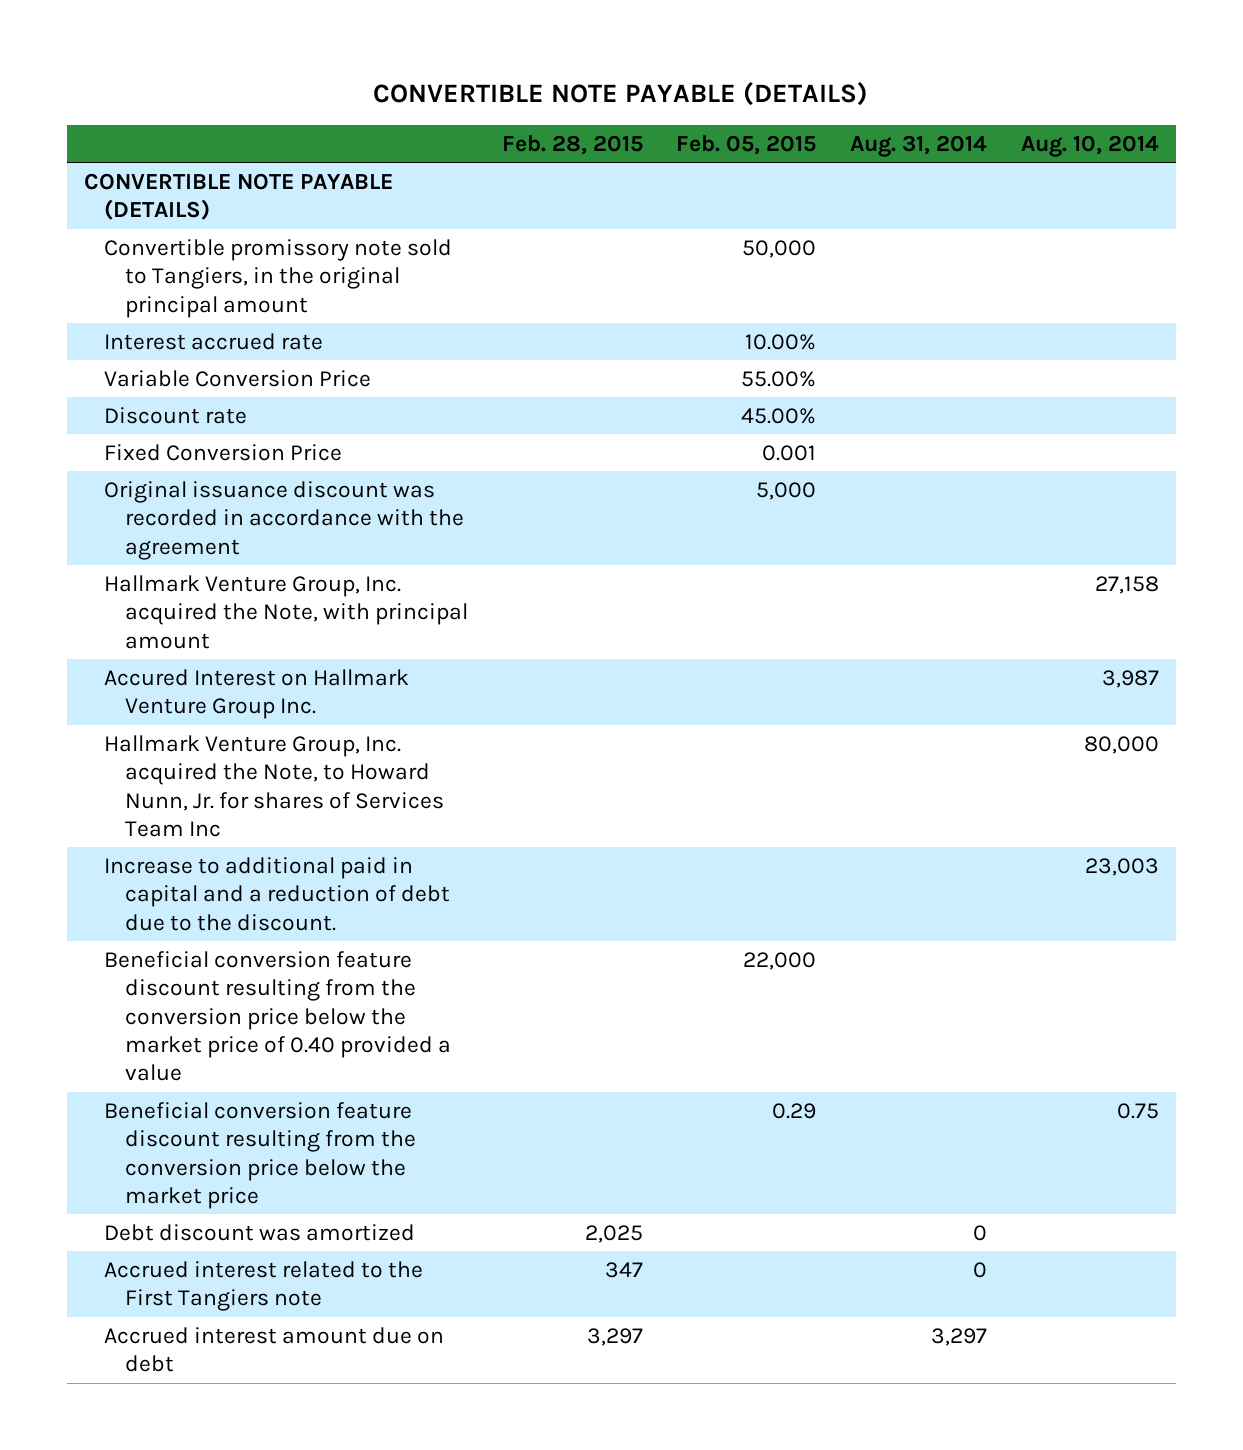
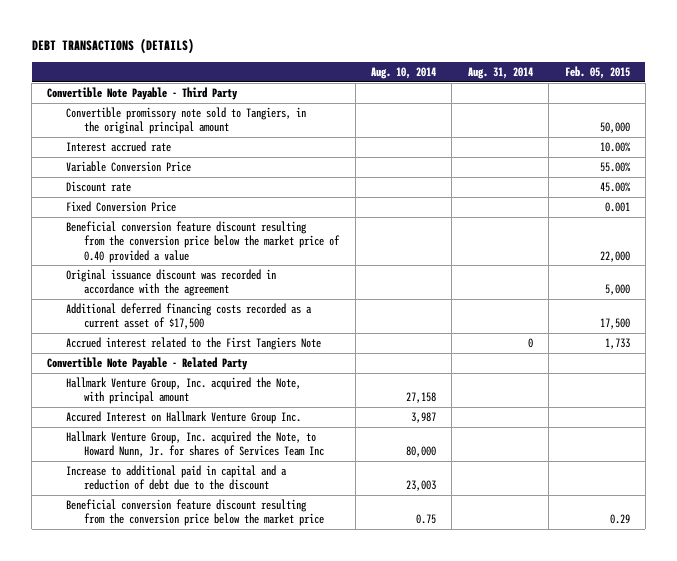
- CONVERTIBLE NOTE PAYABLE (DETAILS)
+ DEBT TRANSACTIONS (DETAILS)
- | Feb. 28, 2015 | Feb. 05, 2015 | Aug. 31, 2014 | Aug. 10, 2014
+ | Aug. 10, 2014 | Aug. 31, 2014 | Feb. 05, 2015
- CONVERTIBLE NOTE PAYABLE (DETAILS)
+ Convertible Note Payable - Third Party
moved up: Beneficial conversion feature discount resulting from the conversion price below the market price of 0.40 provided a value | | | 22,000
+ Additional deferred financing costs recorded as a current asset of $17,500 | | | 17,500
+ Accrued interest related to the First Tangiers Note | | 0 | 1,733
+ Convertible Note Payable - Related Party
- Increase to additional paid in capital and a reduction of debt due to the discount. | | | | 23,003
+ Increase to additional paid in capital and a reduction of debt due to the discount | 23,003 | |
- Debt discount was amortized | 2,025 | | 0 |
- Accrued interest related to the First Tangiers note | 347 | | 0 |
- Accrued interest amount due on debt | 3,297 | | 3,297 |

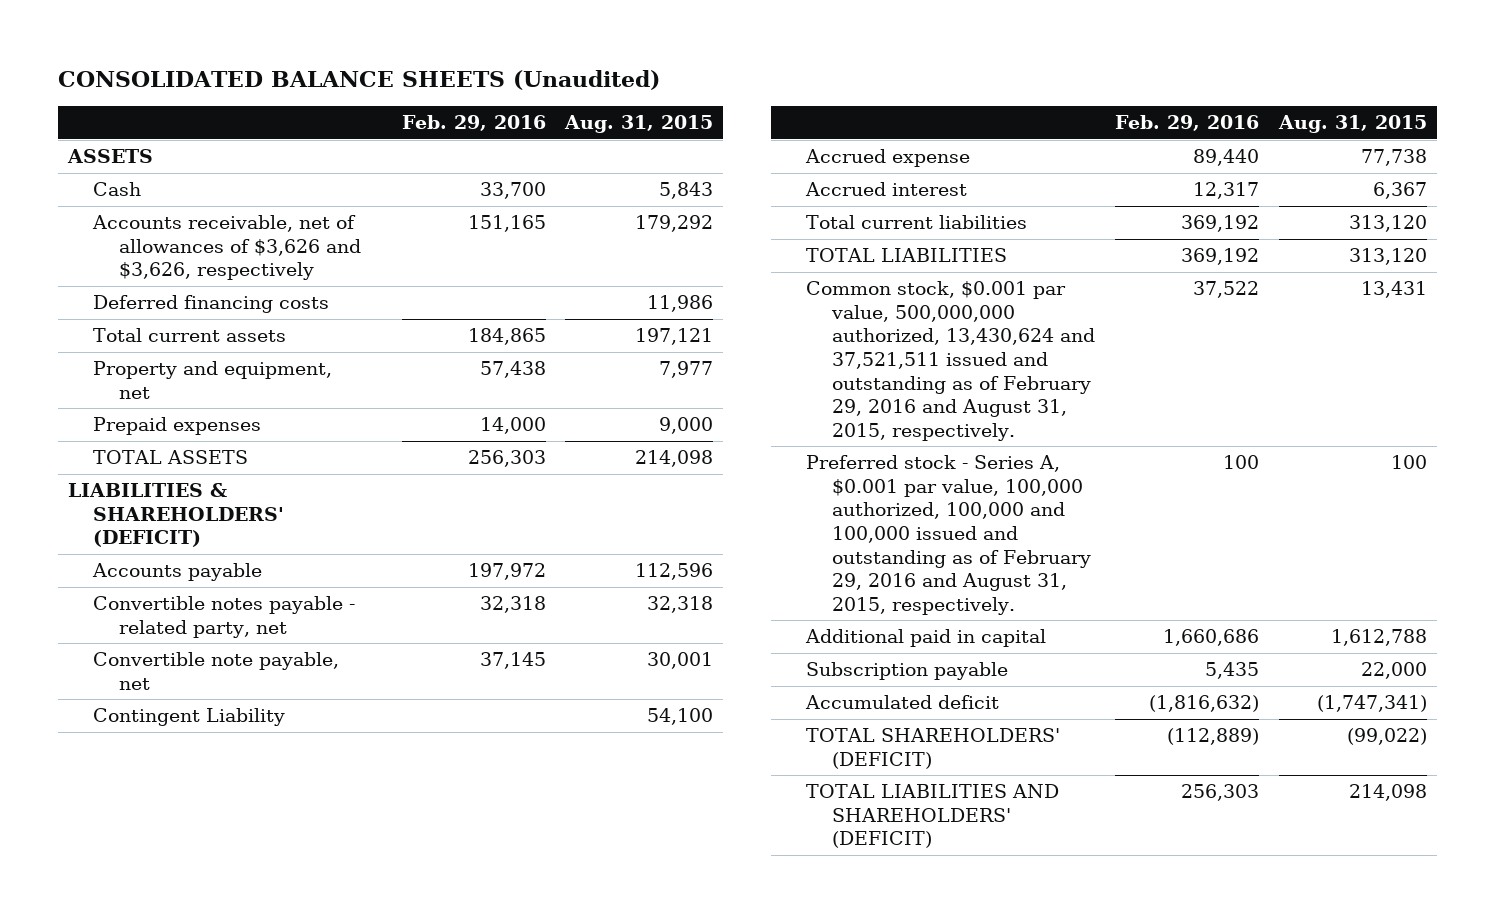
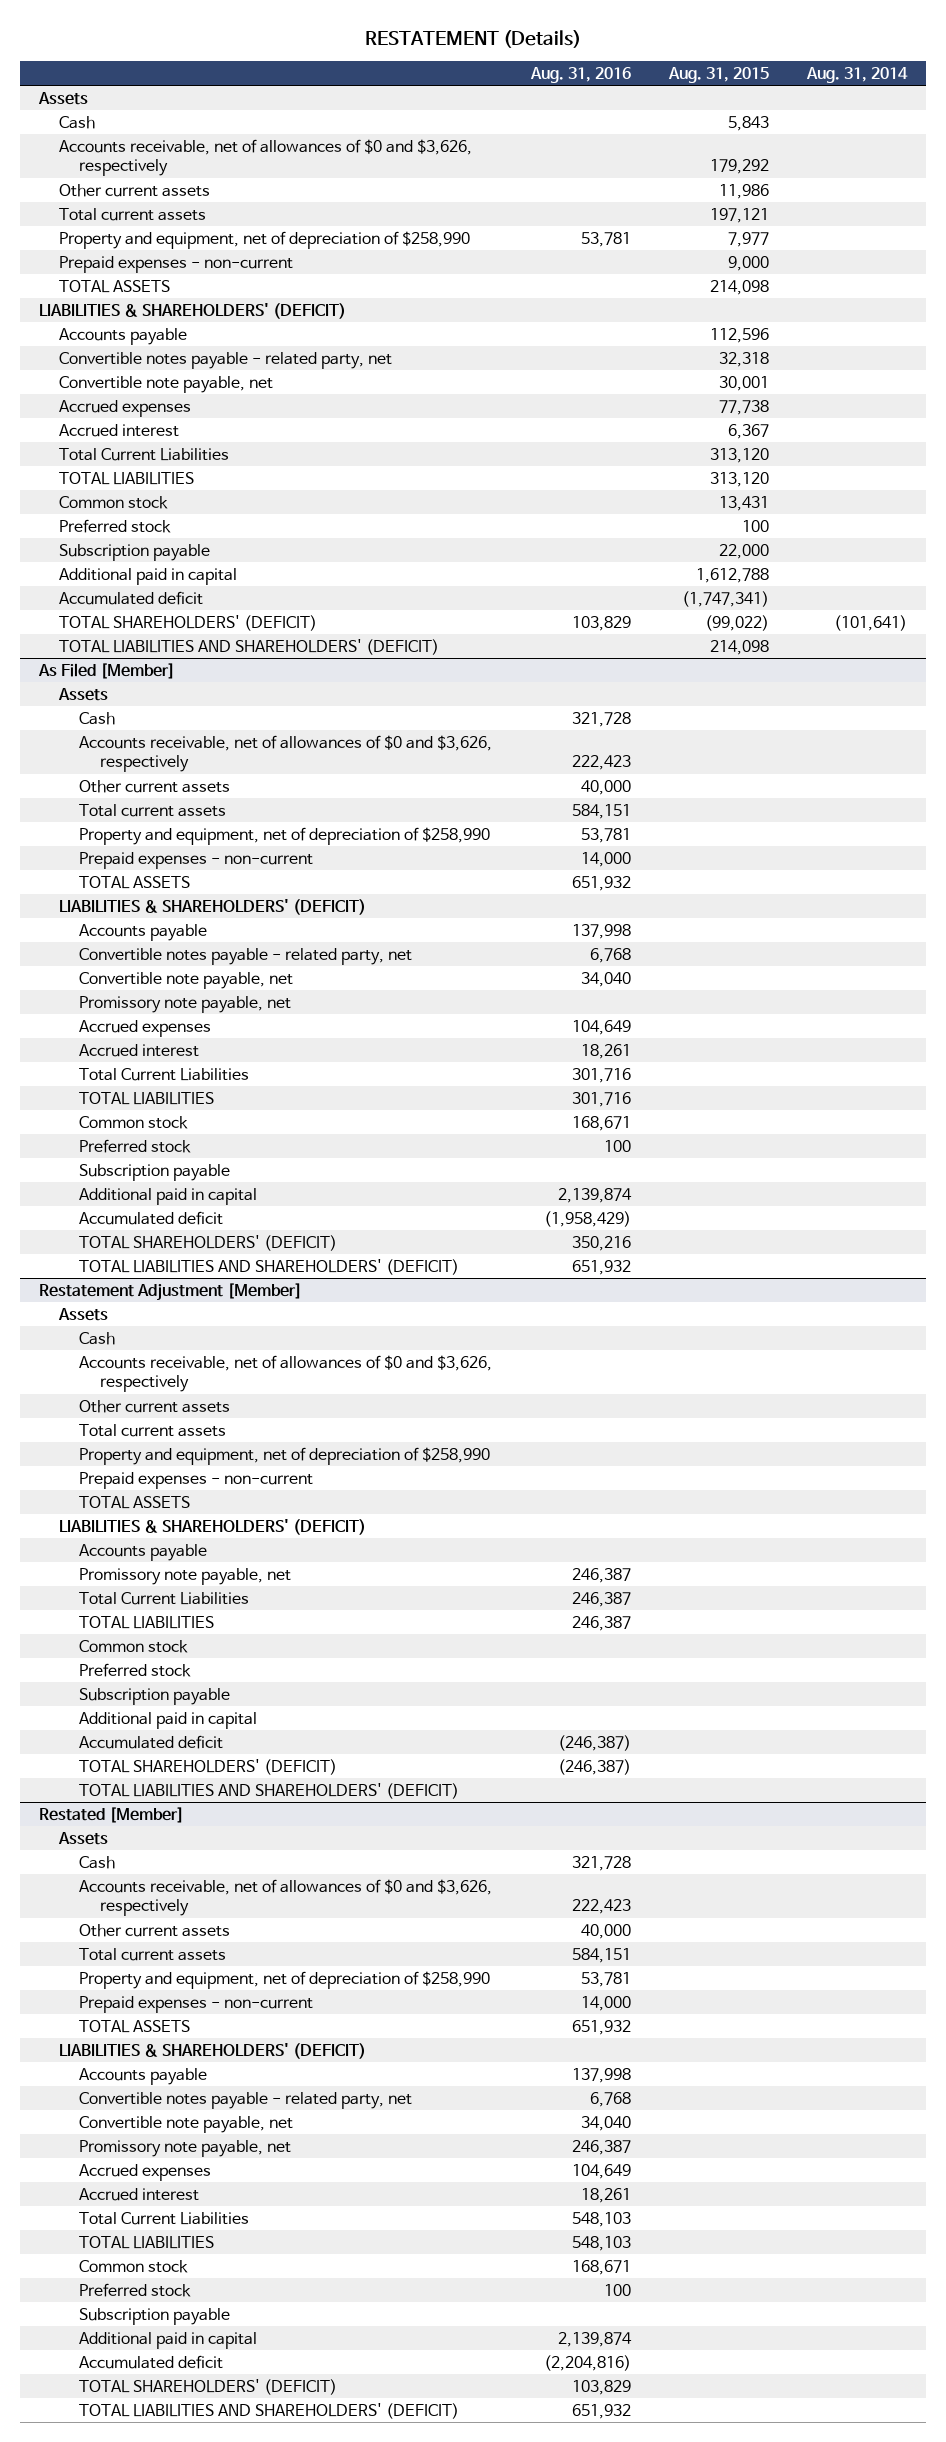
- CONSOLIDATED BALANCE SHEETS (Unaudited)
+ RESTATEMENT (Details)
- | Feb. 29, 2016 | Aug. 31, 2015
+ | Aug. 31, 2016 | Aug. 31, 2015 | Aug. 31, 2014
- ASSETS
+ Assets
- Accounts receivable, net of allowances of $3,626 and $3,626, respectively | 151,165 | 179,292
- Deferred financing costs | | 11,986
+ Accounts receivable, net of allowances of $0 and $3,626, respectively | | 179,292 |
+ Other current assets | | 11,986 |
- Property and equipment, net | 57,438 | 7,977
- Prepaid expenses | 14,000 | 9,000
+ Property and equipment, net of depreciation of $258,990 | 53,781 | 7,977 |
+ Prepaid expenses - non-current | | 9,000 |
- Contingent Liability | | 54,100
- Accrued expense | 89,440 | 77,738
+ Accrued expenses | | 77,738 |
- Total current liabilities | 369,192 | 313,120
+ Total Current Liabilities | | 313,120 |
- Common stock, $0.001 par value, 500,000,000 authorized, 13,430,624 and 37,521,511 issued and outstanding as of February 29, 2016 and August 31, 2015, respectively. | 37,522 | 13,431
- Preferred stock - Series A, $0.001 par value, 100,000 authorized, 100,000 and 100,000 issued and outstanding as of February 29, 2016 and August 31, 2015, respectively. | 100 | 100
+ Common stock | | 13,431 |
+ Preferred stock | | 100 |
moved down: Additional paid in capital | | 1,612,788 |
+ As Filed [Member]
+ Assets
+ Cash | 321,728 | |
+ Accounts receivable, net of allowances of $0 and $3,626, respectively | 222,423 | |
+ Other current assets | 40,000 | |
+ Total current assets | 584,151 | |
+ Property and equipment, net of depreciation of $258,990 | 53,781 | |
+ Prepaid expenses - non-current | 14,000 | |
+ TOTAL ASSETS | 651,932 | |
+ LIABILITIES & SHAREHOLDERS' (DEFICIT)
+ Accounts payable | 137,998 | |
+ Convertible notes payable - related party, net | 6,768 | |
+ Convertible note payable, net | 34,040 | |
+ Promissory note payable, net
+ Accrued expenses | 104,649 | |
+ Accrued interest | 18,261 | |
+ Total Current Liabilities | 301,716 | |
+ TOTAL LIABILITIES | 301,716 | |
+ Common stock | 168,671 | |
+ Preferred stock | 100 | |
+ Subscription payable
+ Additional paid in capital | 2,139,874 | |
+ Accumulated deficit | (1,958,429) | |
+ TOTAL SHAREHOLDERS' (DEFICIT) | 350,216 | |
+ TOTAL LIABILITIES AND SHAREHOLDERS' (DEFICIT) | 651,932 | |
+ Restatement Adjustment [Member]
+ Assets
+ Cash
+ Accounts receivable, net of allowances of $0 and $3,626, respectively
+ Other current assets
+ Total current assets
+ Property and equipment, net of depreciation of $258,990
+ Prepaid expenses - non-current
+ TOTAL ASSETS
+ LIABILITIES & SHAREHOLDERS' (DEFICIT)
+ Accounts payable
+ Promissory note payable, net | 246,387 | |
+ Total Current Liabilities | 246,387 | |
+ TOTAL LIABILITIES | 246,387 | |
+ Common stock
+ Preferred stock
+ Subscription payable
+ Additional paid in capital
+ Accumulated deficit | (246,387) | |
+ TOTAL SHAREHOLDERS' (DEFICIT) | (246,387) | |
+ TOTAL LIABILITIES AND SHAREHOLDERS' (DEFICIT)
+ Restated [Member]
+ Assets
+ Cash | 321,728 | |
+ Accounts receivable, net of allowances of $0 and $3,626, respectively | 222,423 | |
+ Other current assets | 40,000 | |
+ Total current assets | 584,151 | |
+ Property and equipment, net of depreciation of $258,990 | 53,781 | |
+ Prepaid expenses - non-current | 14,000 | |
+ TOTAL ASSETS | 651,932 | |
+ LIABILITIES & SHAREHOLDERS' (DEFICIT)
+ Accounts payable | 137,998 | |
+ Convertible notes payable - related party, net | 6,768 | |
+ Convertible note payable, net | 34,040 | |
+ Promissory note payable, net | 246,387 | |
+ Accrued expenses | 104,649 | |
+ Accrued interest | 18,261 | |
+ Total Current Liabilities | 548,103 | |
+ TOTAL LIABILITIES | 548,103 | |
+ Common stock | 168,671 | |
+ Preferred stock | 100 | |
+ Subscription payable
+ Additional paid in capital | 2,139,874 | |
+ Accumulated deficit | (2,204,816) | |
+ TOTAL SHAREHOLDERS' (DEFICIT) | 103,829 | |
+ TOTAL LIABILITIES AND SHAREHOLDERS' (DEFICIT) | 651,932 | |

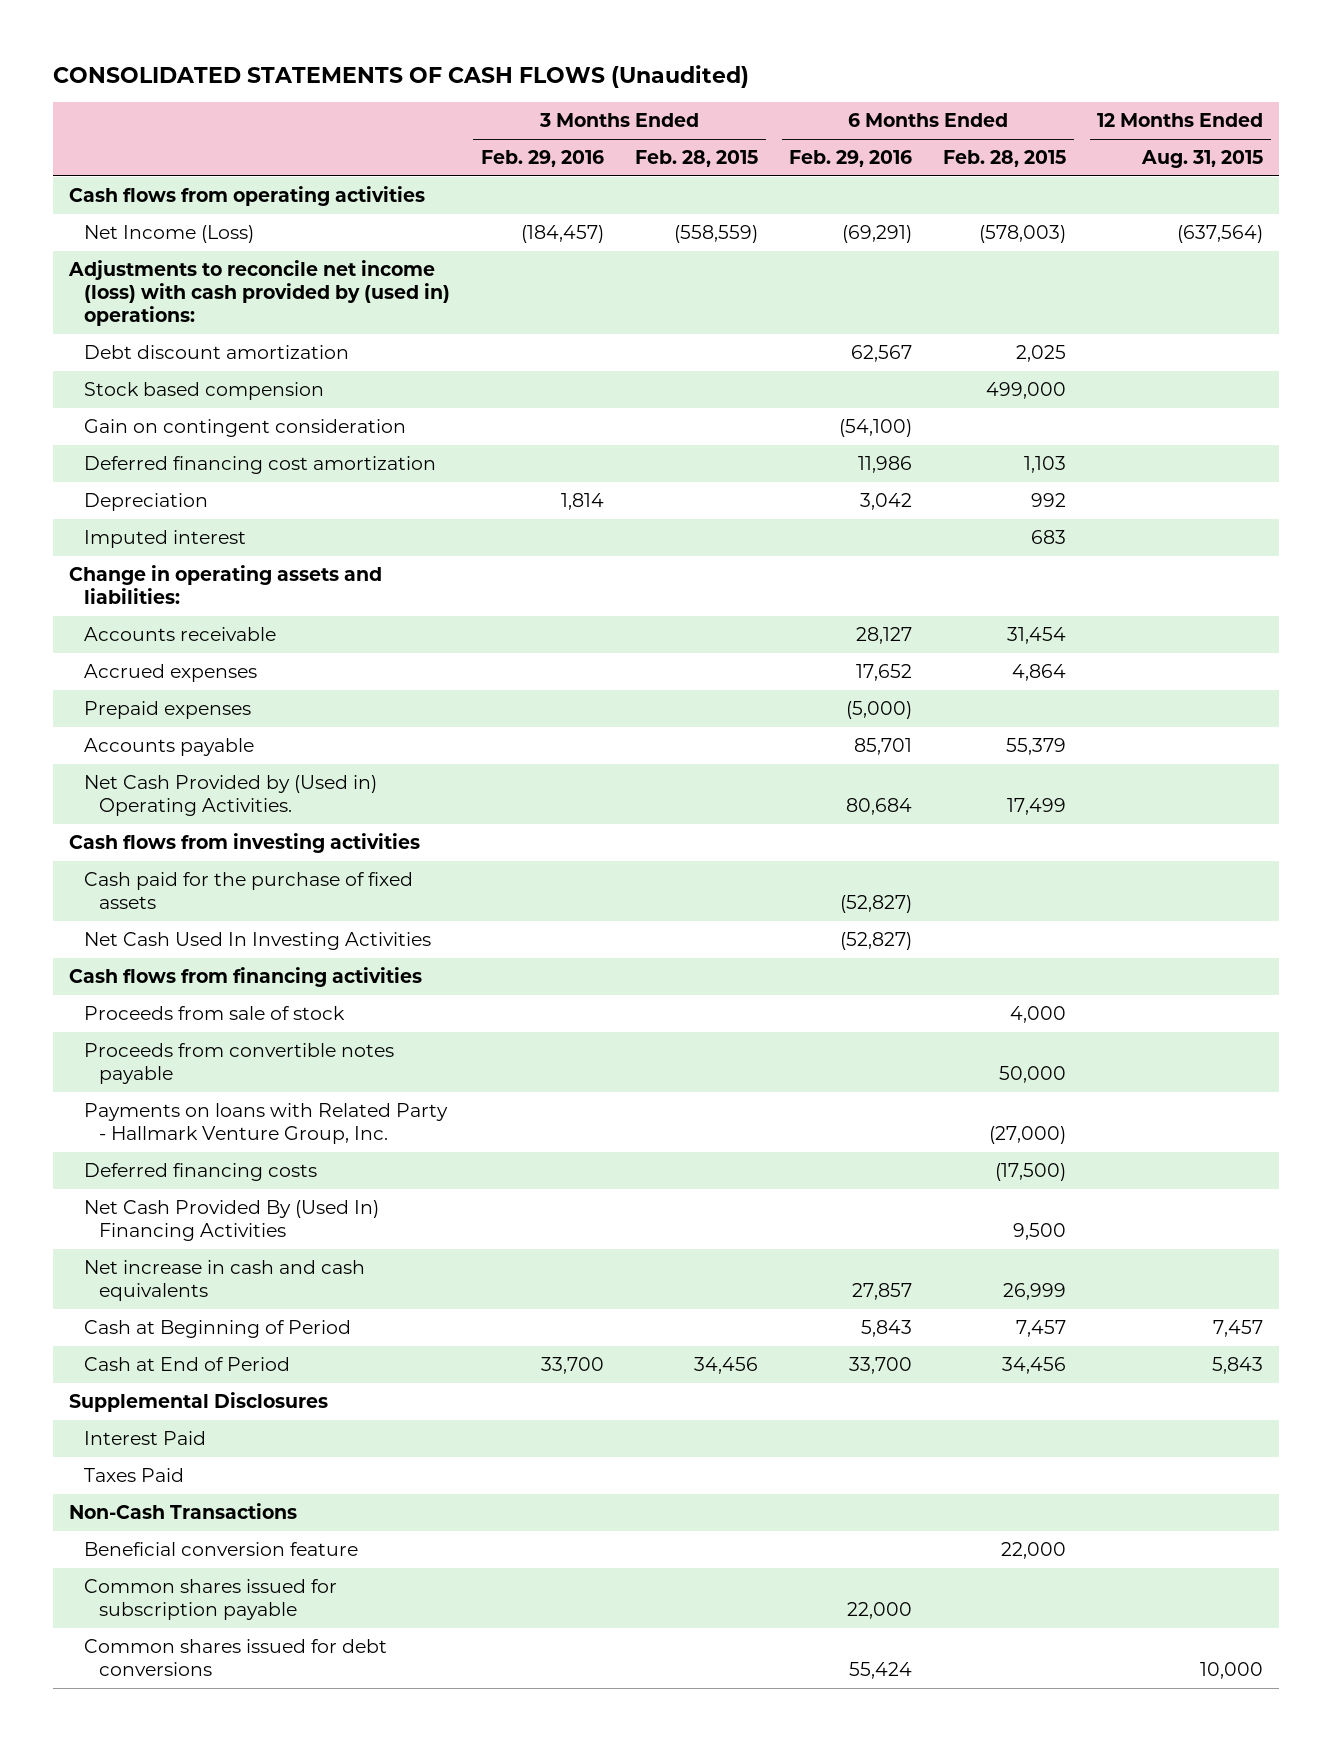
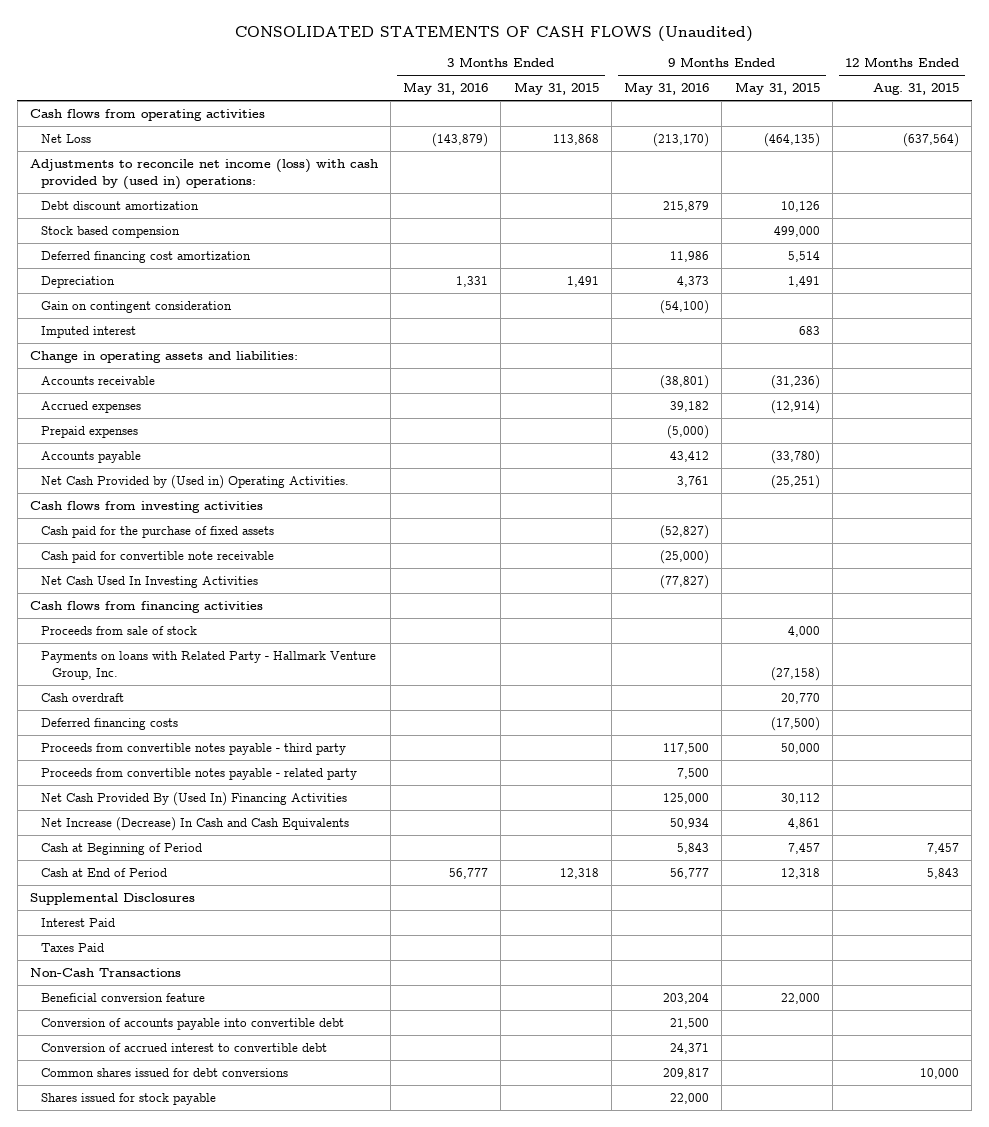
- | 3 Months Ended Feb. 29, 2016 | 3 Months Ended Feb. 28, 2015 | 6 Months Ended Feb. 29, 2016 | 6 Months Ended Feb. 28, 2015 | 12 Months Ended Aug. 31, 2015
+ | 3 Months Ended May 31, 2016 | 3 Months Ended May 31, 2015 | 9 Months Ended May 31, 2016 | 9 Months Ended May 31, 2015 | 12 Months Ended Aug. 31, 2015
- Net Income (Loss) | (184,457) | (558,559) | (69,291) | (578,003) | (637,564)
+ Net Loss | (143,879) | 113,868 | (213,170) | (464,135) | (637,564)
moved down: Gain on contingent consideration | | | (54,100) | |
+ Cash paid for convertible note receivable | | | (25,000) | |
- Proceeds from convertible notes payable | | | | 50,000 |
+ Cash overdraft | | | | 20,770 |
+ Proceeds from convertible notes payable - third party | | | 117,500 | 50,000 |
+ Proceeds from convertible notes payable - related party | | | 7,500 | |
- Net increase in cash and cash equivalents | | | 27,857 | 26,999 |
+ Net Increase (Decrease) In Cash and Cash Equivalents | | | 50,934 | 4,861 |
- Common shares issued for subscription payable | | | 22,000 | |
+ Conversion of accounts payable into convertible debt | | | 21,500 | |
+ Conversion of accrued interest to convertible debt | | | 24,371 | |
+ Shares issued for stock payable | | | 22,000 | |

